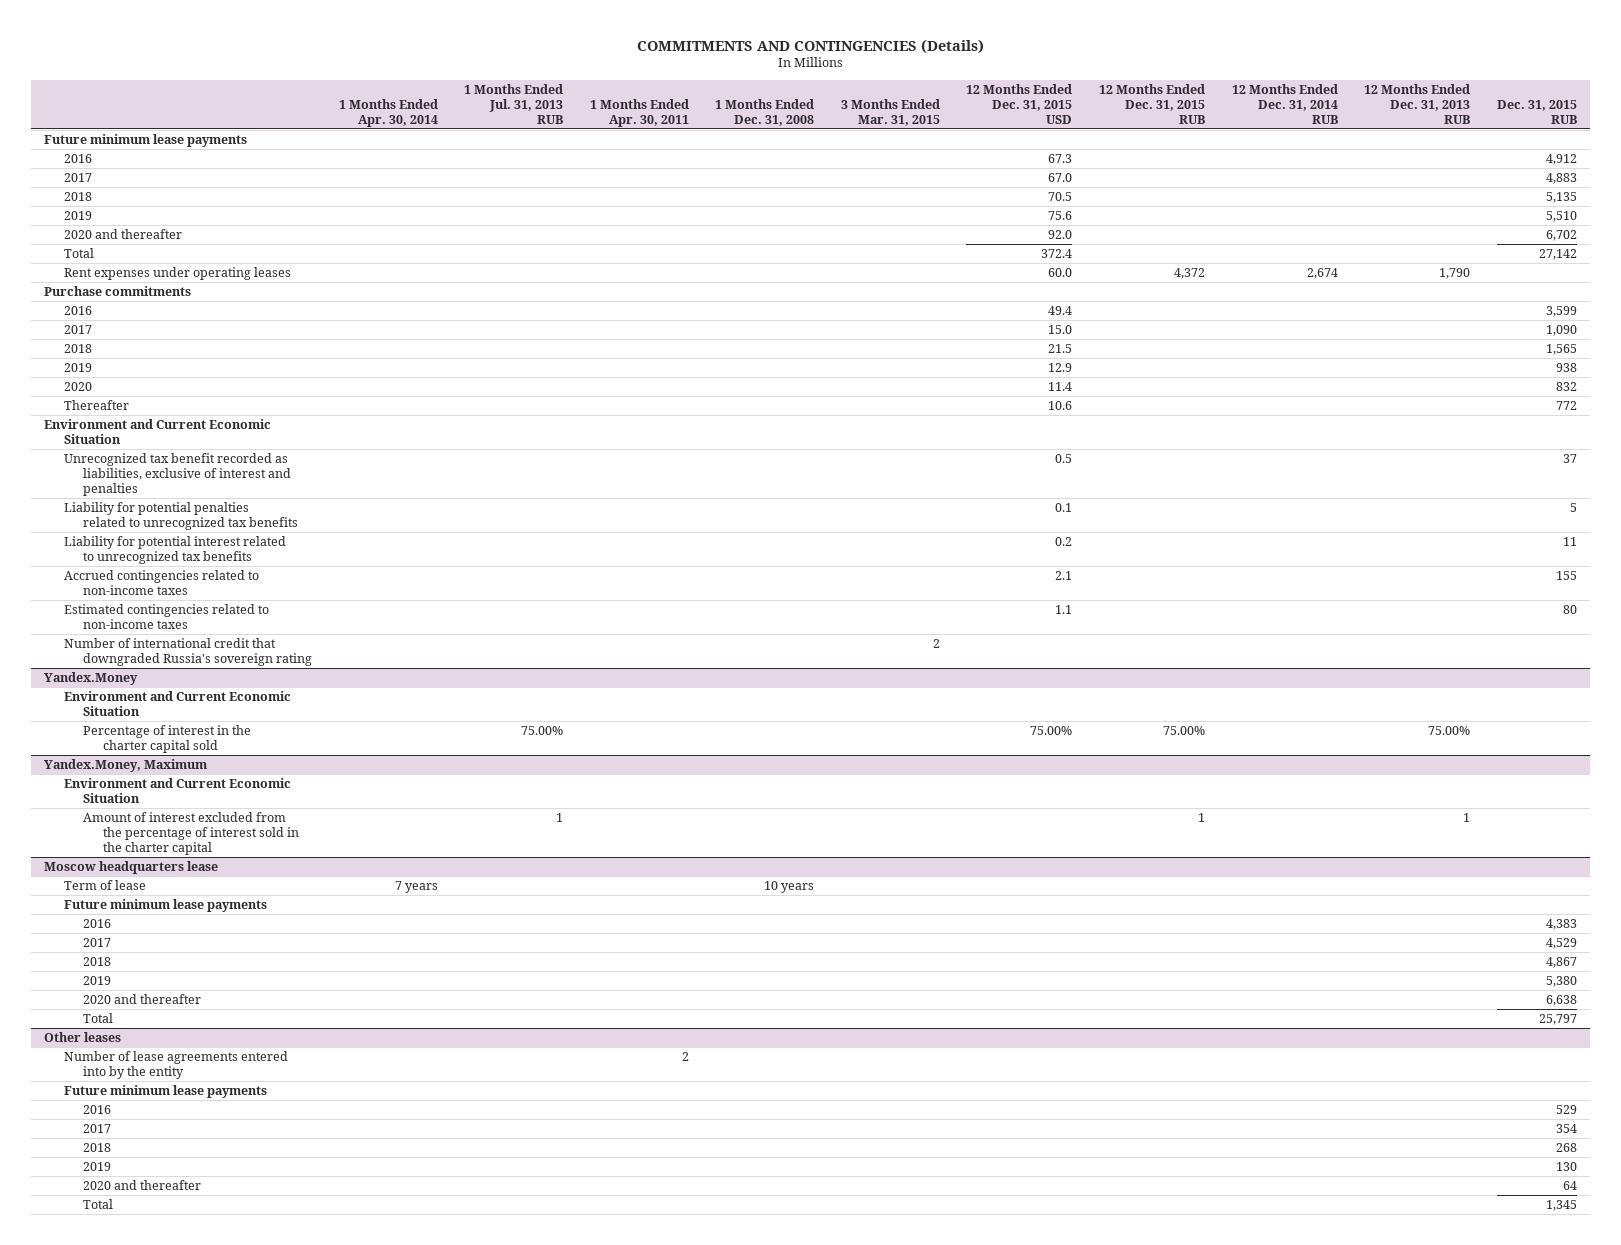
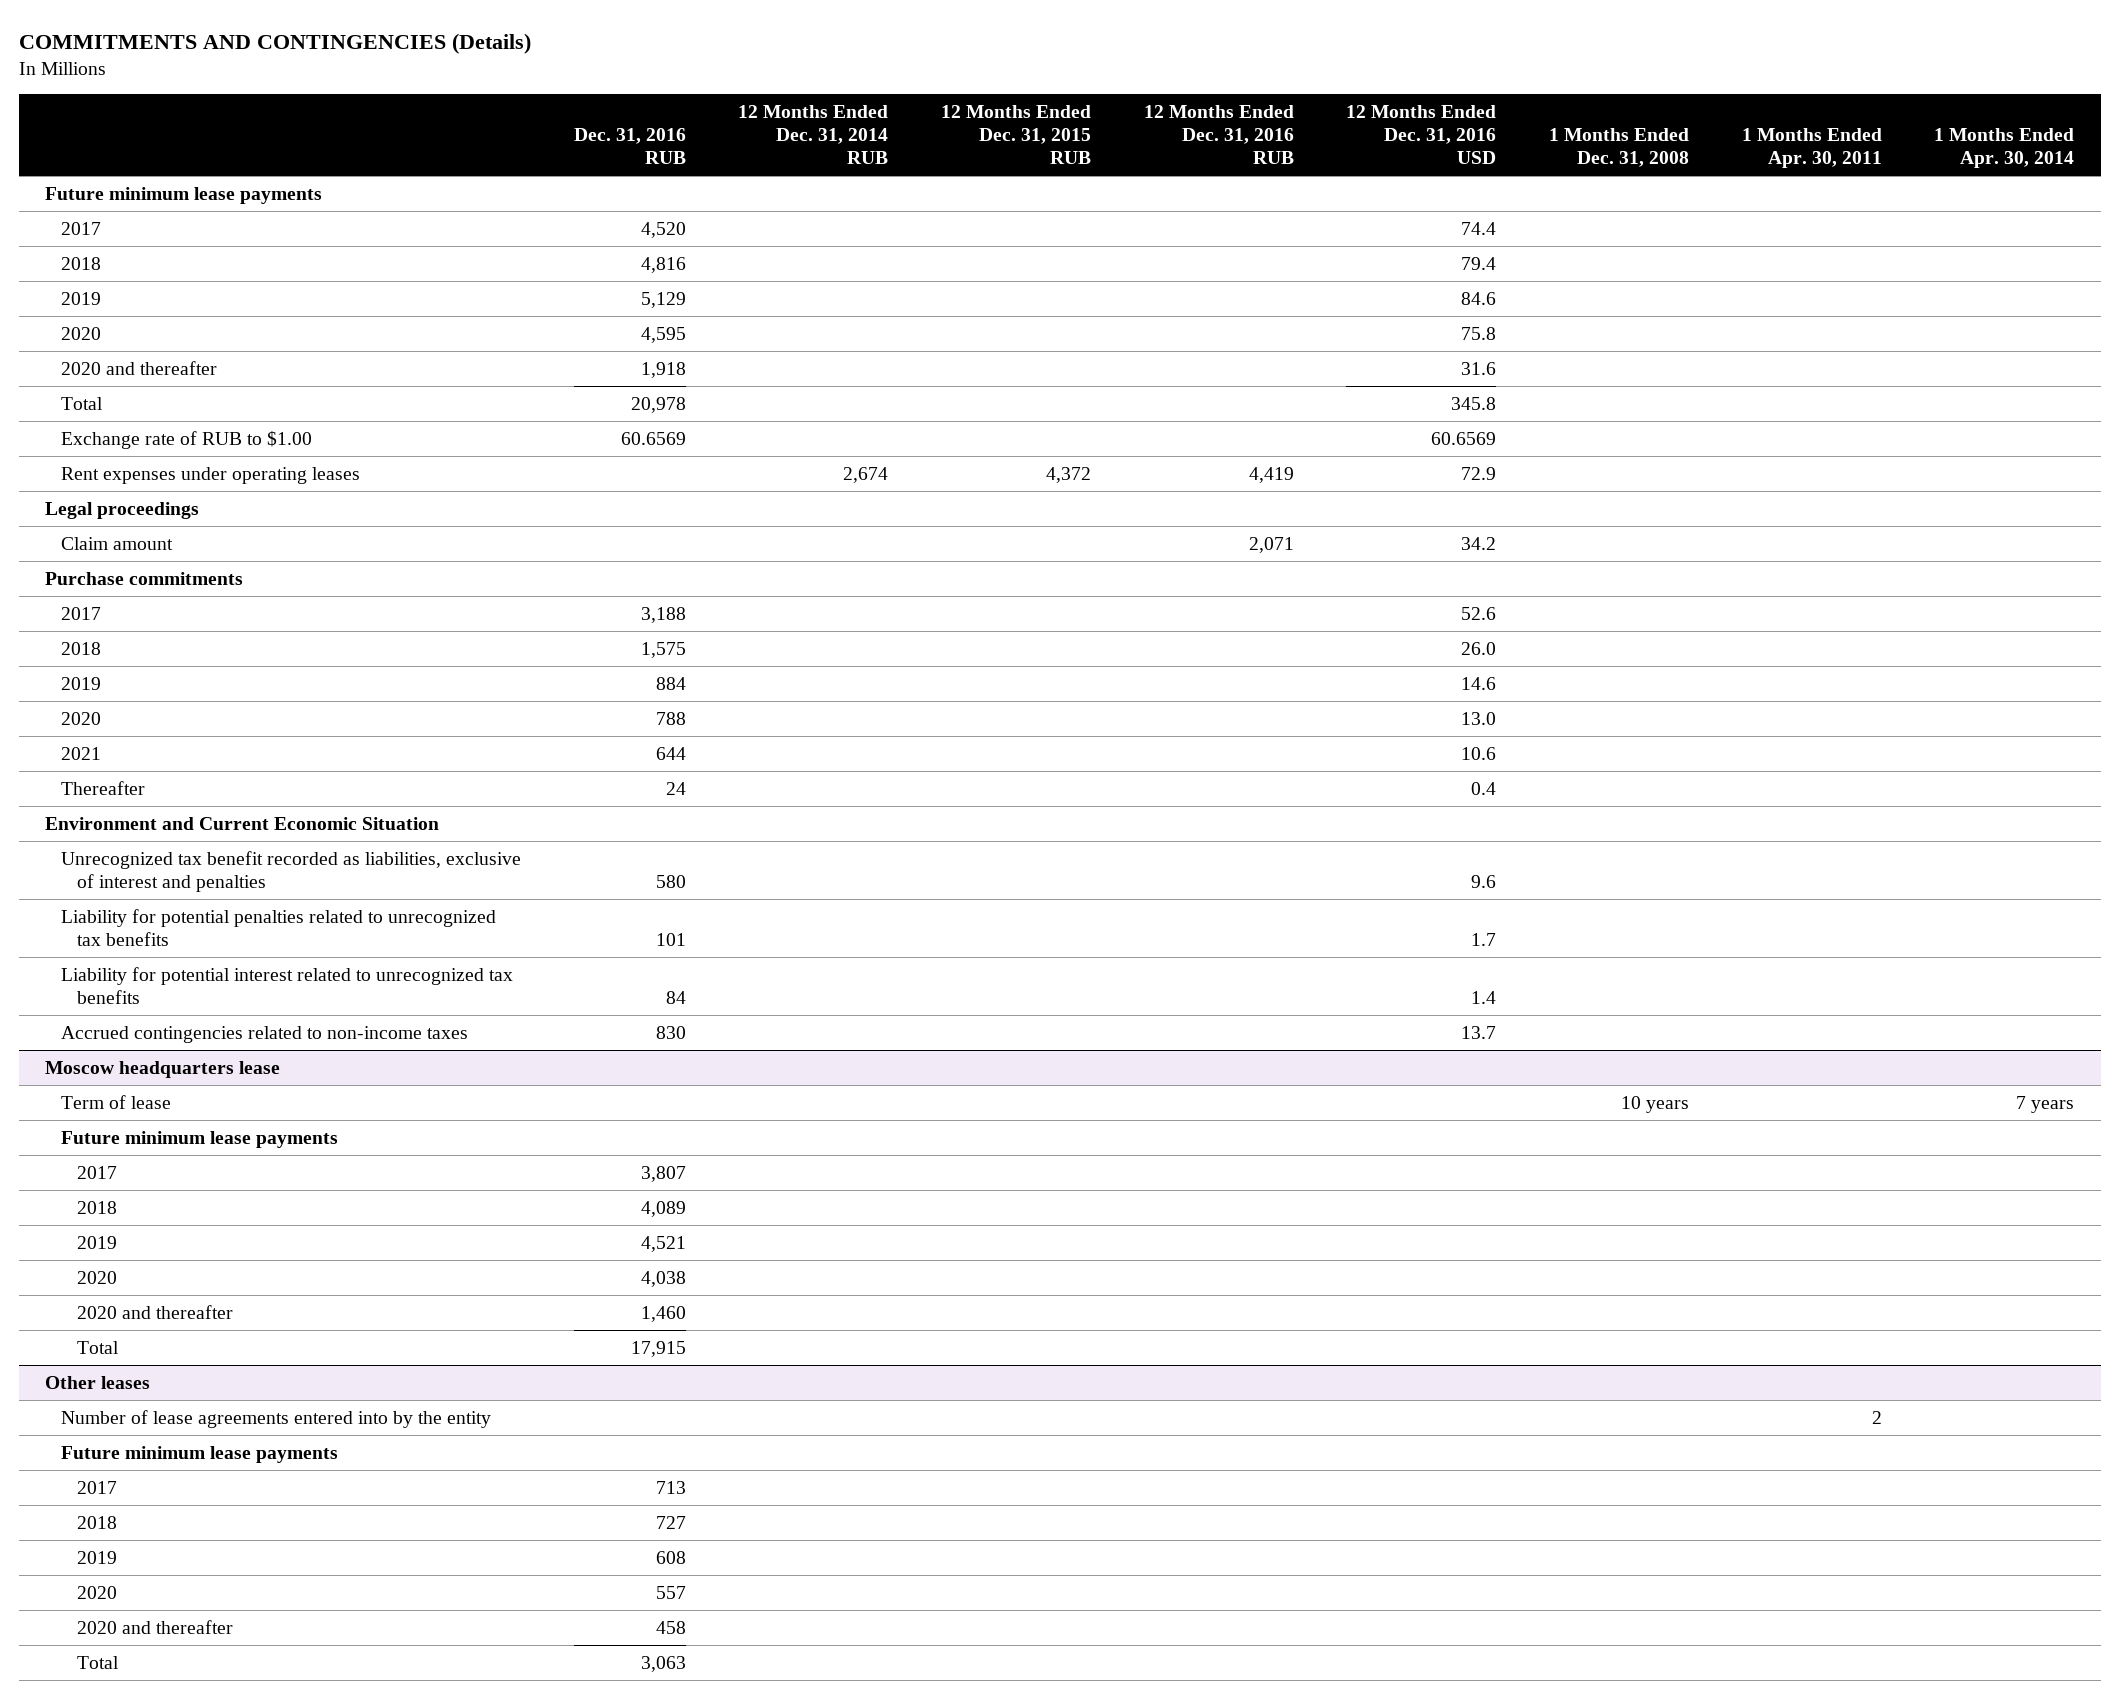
- | 1 Months Ended Apr. 30, 2014 | 1 Months Ended Jul. 31, 2013 RUB | 1 Months Ended Apr. 30, 2011 | 1 Months Ended Dec. 31, 2008 | 3 Months Ended Mar. 31, 2015 | 12 Months Ended Dec. 31, 2015 USD | 12 Months Ended Dec. 31, 2015 RUB | 12 Months Ended Dec. 31, 2014 RUB | 12 Months Ended Dec. 31, 2013 RUB | Dec. 31, 2015 RUB
+ | Dec. 31, 2016 RUB | 12 Months Ended Dec. 31, 2014 RUB | 12 Months Ended Dec. 31, 2015 RUB | 12 Months Ended Dec. 31, 2016 RUB | 12 Months Ended Dec. 31, 2016 USD | 1 Months Ended Dec. 31, 2008 | 1 Months Ended Apr. 30, 2011 | 1 Months Ended Apr. 30, 2014
- 2016 | | | | | | 67.3 | | | | 4,912
+ 2020 | 4,595 | | | | 75.8 | | |
+ Exchange rate of RUB to $1.00 | 60.6569 | | | | 60.6569 | | |
+ Legal proceedings
+ Claim amount | | | | 2,071 | 34.2 | | |
- 2016 | | | | | | 49.4 | | | | 3,599
+ 2021 | 644 | | | | 10.6 | | |
- Estimated contingencies related to non-income taxes | | | | | | 1.1 | | | | 80
- Number of international credit that downgraded Russia's sovereign rating | | | | | 2 | | | | |
- Yandex.Money
- Environment and Current Economic Situation
- Percentage of interest in the charter capital sold | | 75.00% | | | | 75.00% | 75.00% | | 75.00% |
- Yandex.Money, Maximum
- Environment and Current Economic Situation
- Amount of interest excluded from the percentage of interest sold in the charter capital | | 1 | | | | | 1 | | 1 |
@ Moscow headquarters lease
- 2016 | | | | | | | | | | 4,383
+ 2020 | 4,038 | | | | | | |
@ Other leases
- 2016 | | | | | | | | | | 529
+ 2020 | 557 | | | | | | |

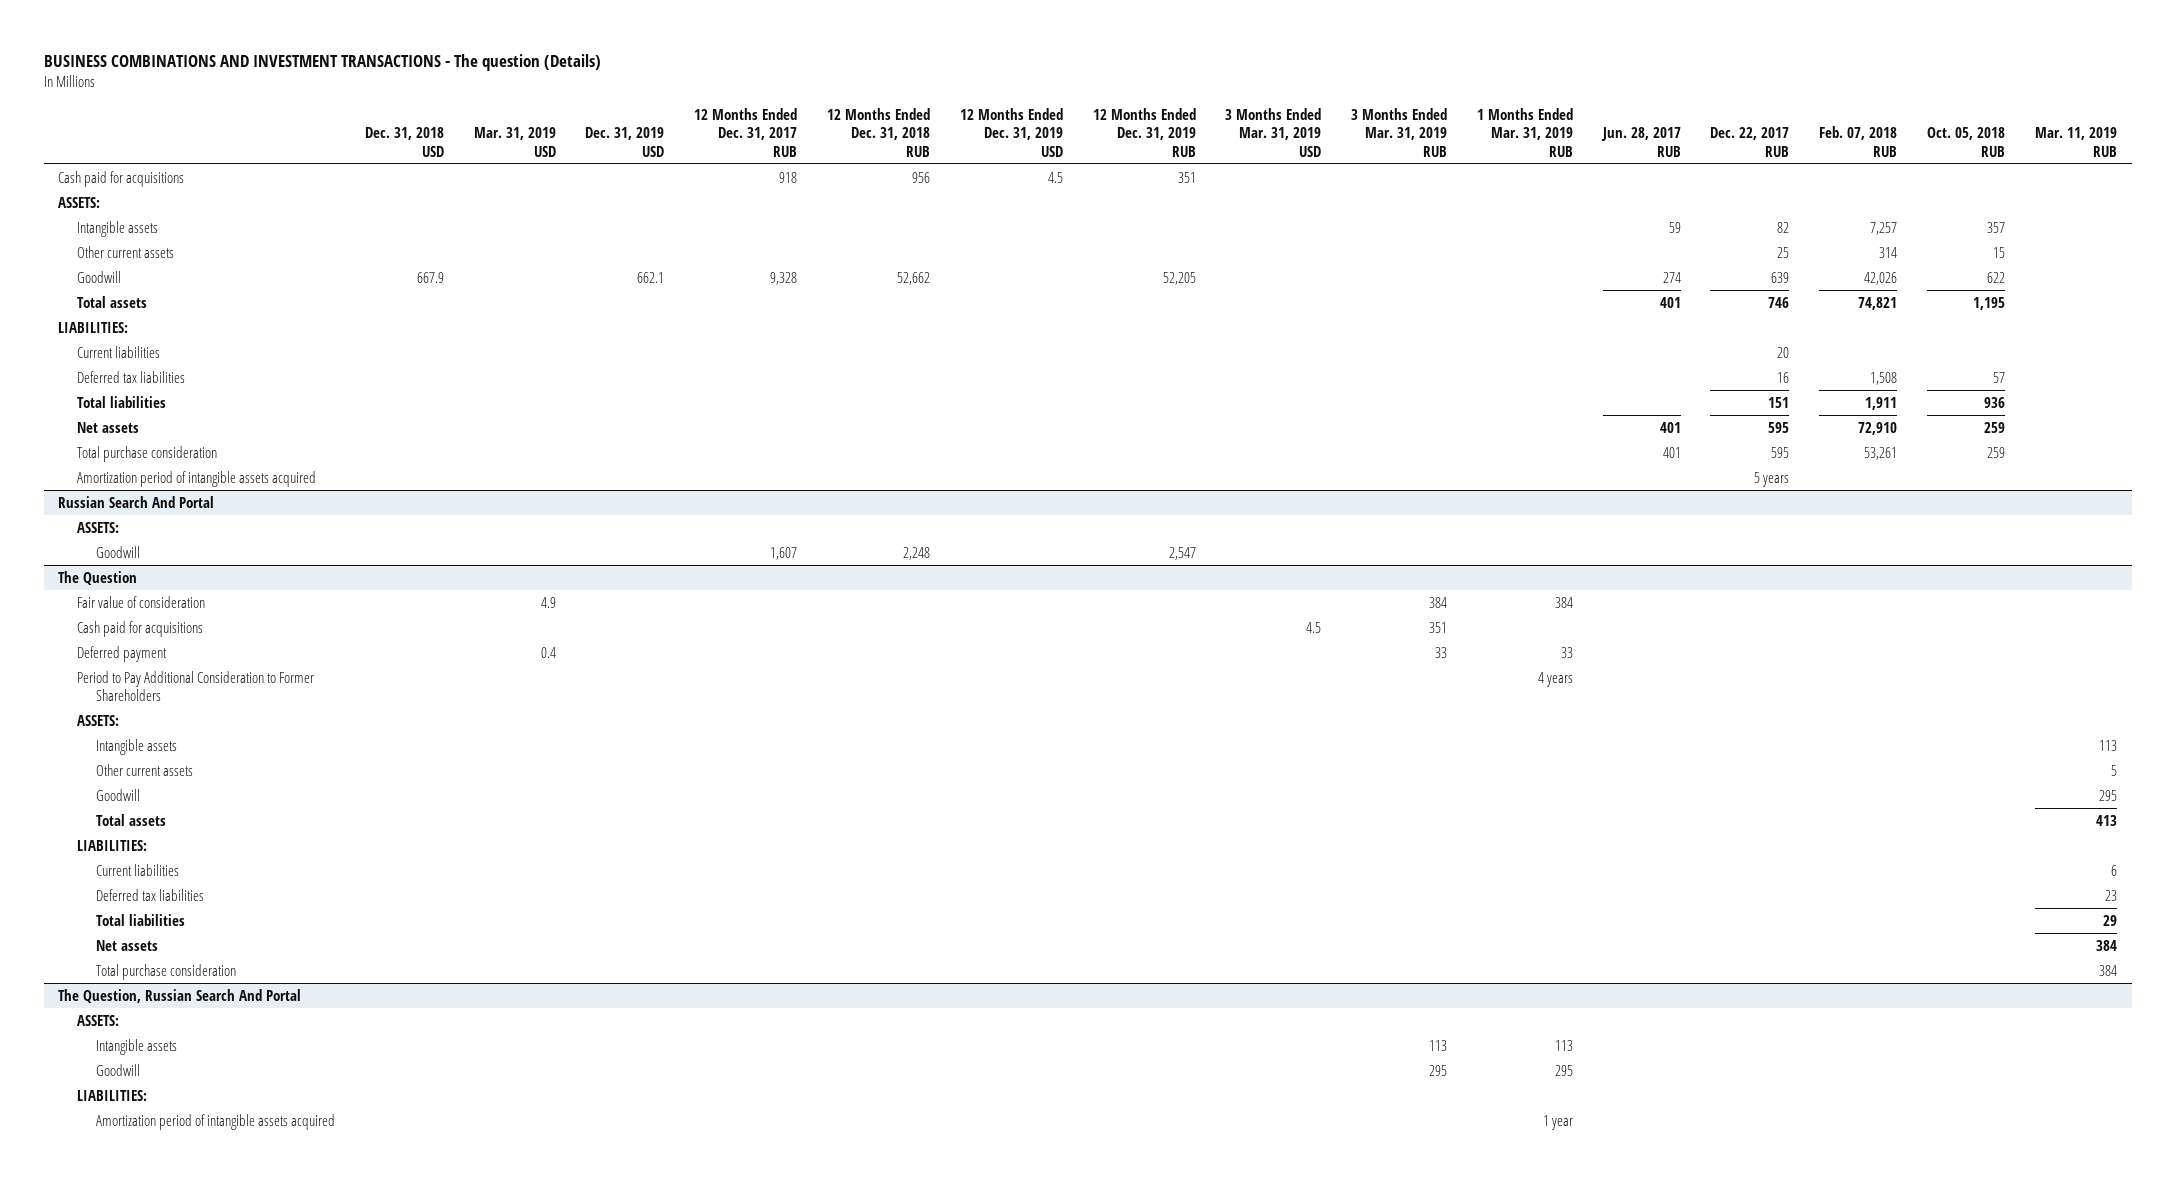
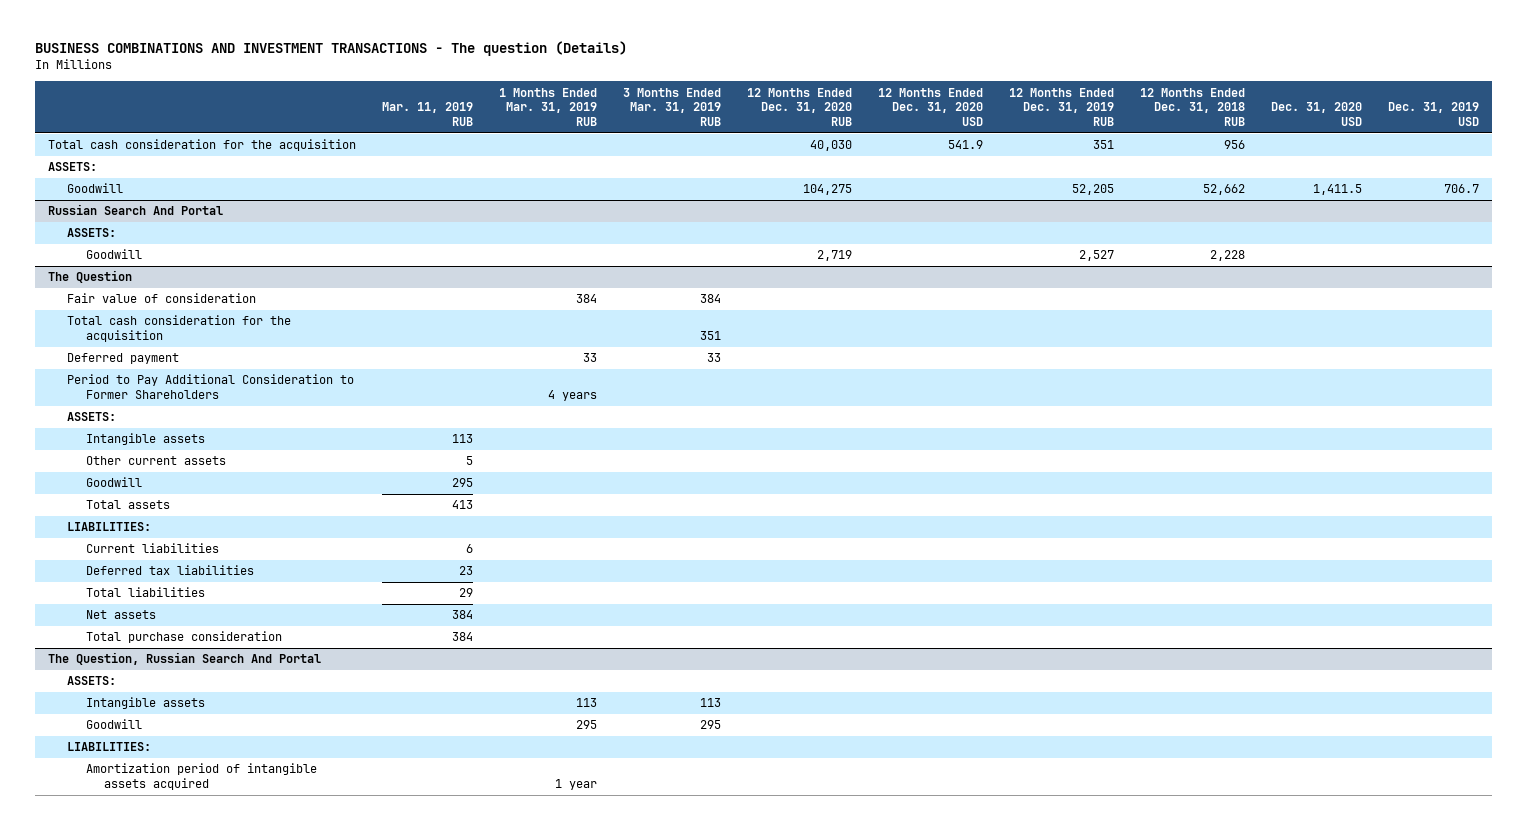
- | Dec. 31, 2018 USD | Mar. 31, 2019 USD | Dec. 31, 2019 USD | 12 Months Ended Dec. 31, 2017 RUB | 12 Months Ended Dec. 31, 2018 RUB | 12 Months Ended Dec. 31, 2019 USD | 12 Months Ended Dec. 31, 2019 RUB | 3 Months Ended Mar. 31, 2019 USD | 3 Months Ended Mar. 31, 2019 RUB | 1 Months Ended Mar. 31, 2019 RUB | Jun. 28, 2017 RUB | Dec. 22, 2017 RUB | Feb. 07, 2018 RUB | Oct. 05, 2018 RUB | Mar. 11, 2019 RUB
+ | Mar. 11, 2019 RUB | 1 Months Ended Mar. 31, 2019 RUB | 3 Months Ended Mar. 31, 2019 RUB | 12 Months Ended Dec. 31, 2020 RUB | 12 Months Ended Dec. 31, 2020 USD | 12 Months Ended Dec. 31, 2019 RUB | 12 Months Ended Dec. 31, 2018 RUB | Dec. 31, 2020 USD | Dec. 31, 2019 USD
- Cash paid for acquisitions | | | | 918 | 956 | 4.5 | 351 | | | | | | | |
+ Total cash consideration for the acquisition | | | | 40,030 | 541.9 | 351 | 956 | |
- Intangible assets | | | | | | | | | | | 59 | 82 | 7,257 | 357 |
- Other current assets | | | | | | | | | | | | 25 | 314 | 15 |
- Goodwill | 667.9 | | 662.1 | 9,328 | 52,662 | | 52,205 | | | | 274 | 639 | 42,026 | 622 |
- Total assets | | | | | | | | | | | 401 | 746 | 74,821 | 1,195 |
- LIABILITIES:
- Current liabilities | | | | | | | | | | | | 20 | | |
- Deferred tax liabilities | | | | | | | | | | | | 16 | 1,508 | 57 |
- Total liabilities | | | | | | | | | | | | 151 | 1,911 | 936 |
- Net assets | | | | | | | | | | | 401 | 595 | 72,910 | 259 |
- Total purchase consideration | | | | | | | | | | | 401 | 595 | 53,261 | 259 |
- Amortization period of intangible assets acquired | | | | | | | | | | | | 5 years | | |
+ Goodwill | | | | 104,275 | | 52,205 | 52,662 | 1,411.5 | 706.7
@ Russian Search And Portal
- Goodwill | | | | 1,607 | 2,248 | | 2,547 | | | | | | | |
+ Goodwill | | | | 2,719 | | 2,527 | 2,228 | |
@ The Question
- Cash paid for acquisitions | | | | | | | | 4.5 | 351 | | | | | |
+ Total cash consideration for the acquisition | | | 351 | | | | | |

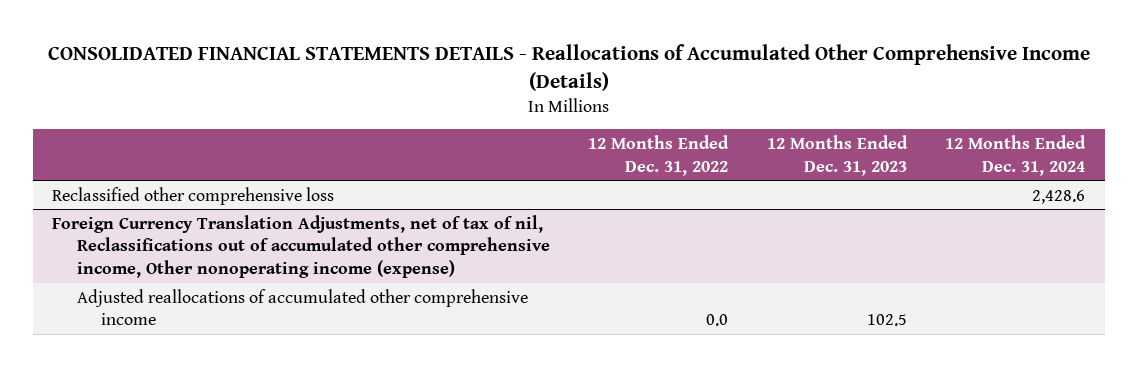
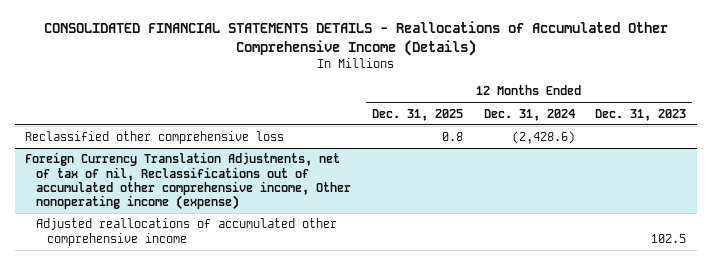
- | 12 Months Ended Dec. 31, 2022 | 12 Months Ended Dec. 31, 2023 | 12 Months Ended Dec. 31, 2024
+ | 12 Months Ended Dec. 31, 2025 | 12 Months Ended Dec. 31, 2024 | 12 Months Ended Dec. 31, 2023
- Reclassified other comprehensive loss | | | 2,428.6
+ Reclassified other comprehensive loss | 0.8 | (2,428.6) |

